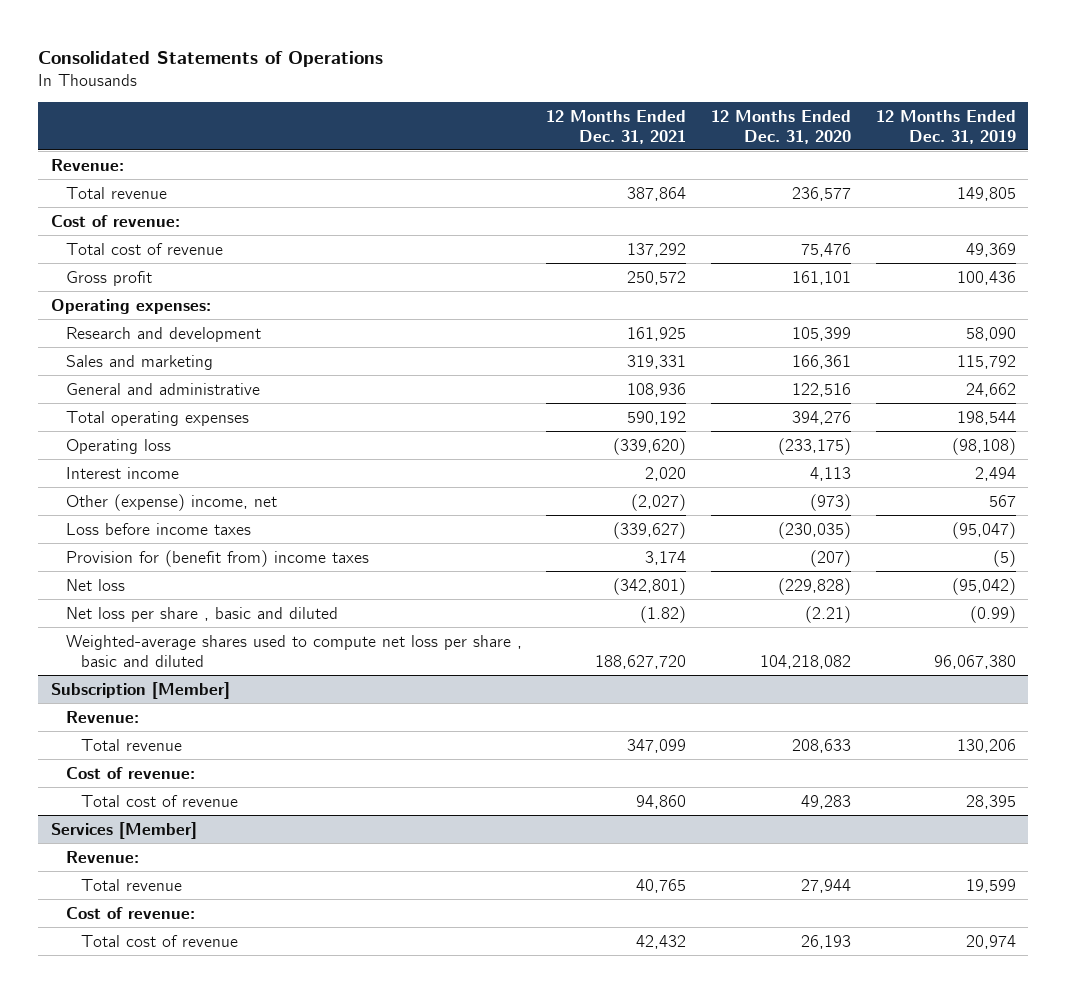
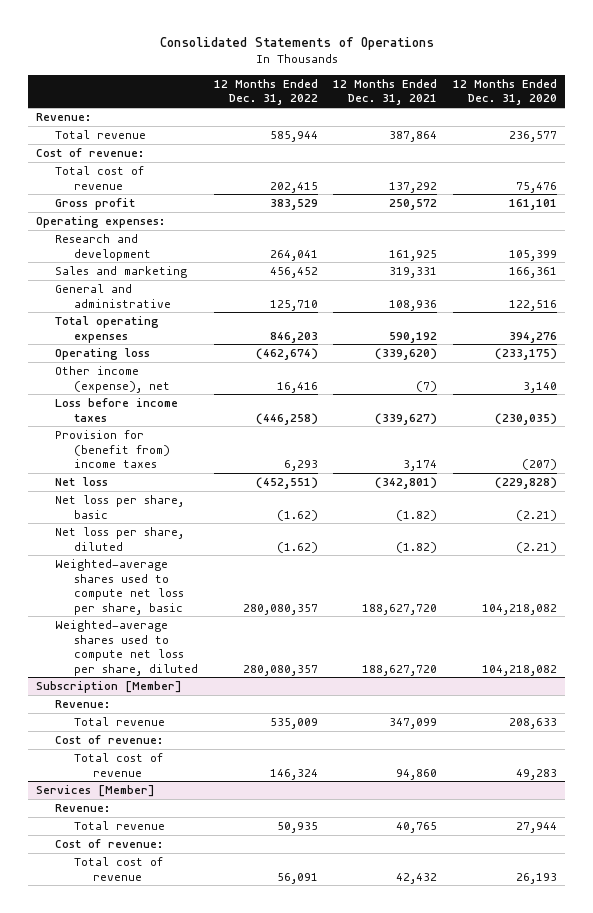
- | 12 Months Ended Dec. 31, 2021 | 12 Months Ended Dec. 31, 2020 | 12 Months Ended Dec. 31, 2019
+ | 12 Months Ended Dec. 31, 2022 | 12 Months Ended Dec. 31, 2021 | 12 Months Ended Dec. 31, 2020
- Interest income | 2,020 | 4,113 | 2,494
- Other (expense) income, net | (2,027) | (973) | 567
+ Other income (expense), net | 16,416 | (7) | 3,140
- Net loss per share , basic and diluted | (1.82) | (2.21) | (0.99)
- Weighted-average shares used to compute net loss per share , basic and diluted | 188,627,720 | 104,218,082 | 96,067,380
+ Net loss per share, basic | (1.62) | (1.82) | (2.21)
+ Net loss per share, diluted | (1.62) | (1.82) | (2.21)
+ Weighted-average shares used to compute net loss per share, basic | 280,080,357 | 188,627,720 | 104,218,082
+ Weighted-average shares used to compute net loss per share, diluted | 280,080,357 | 188,627,720 | 104,218,082

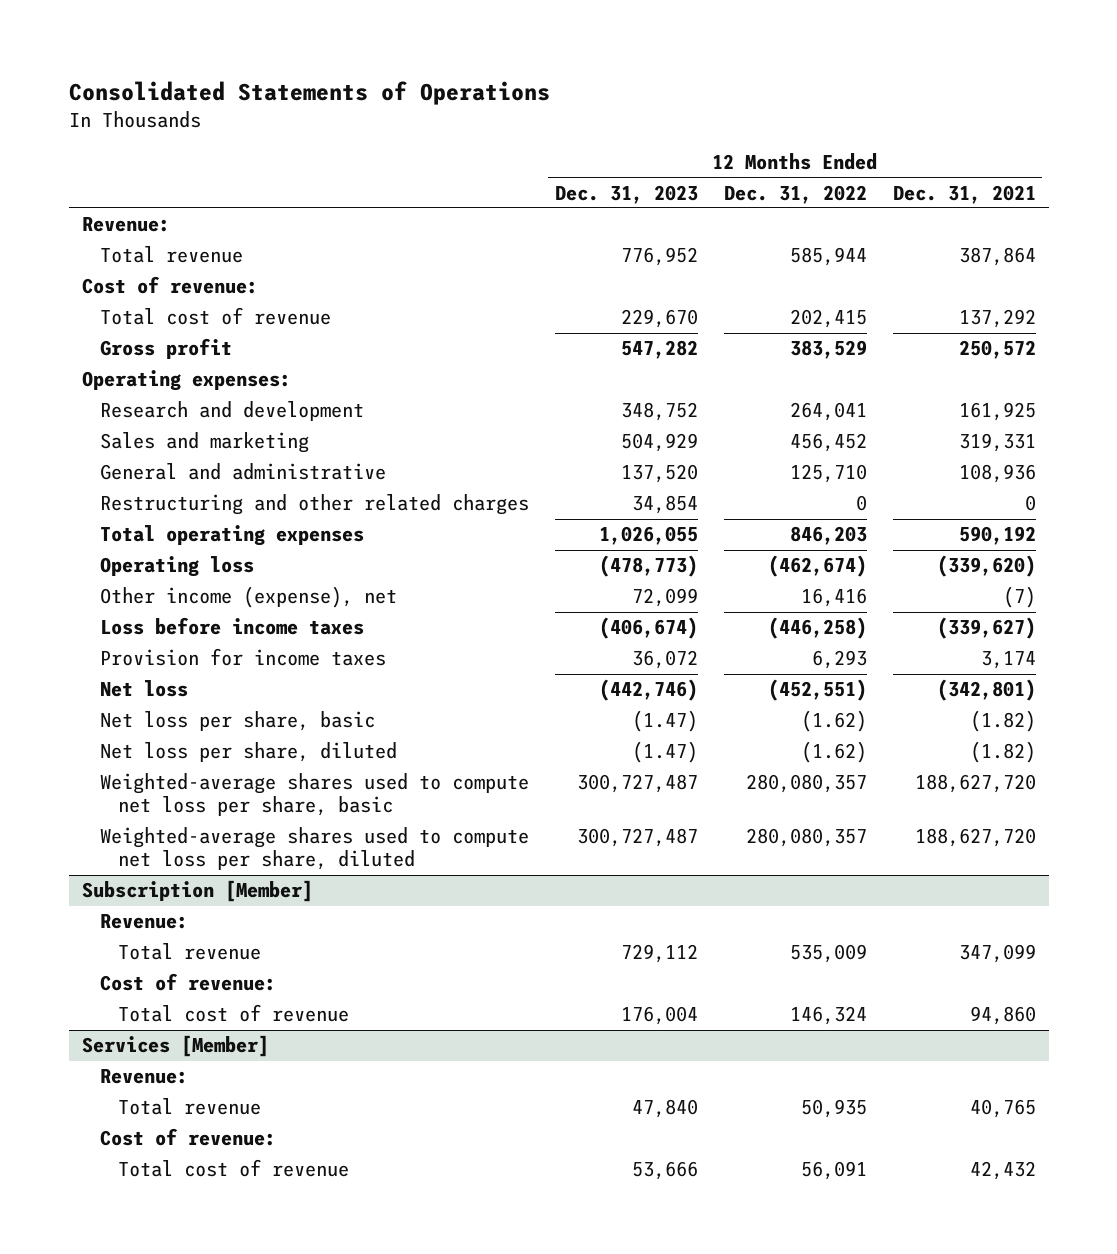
- | 12 Months Ended Dec. 31, 2022 | 12 Months Ended Dec. 31, 2021 | 12 Months Ended Dec. 31, 2020
+ | 12 Months Ended Dec. 31, 2023 | 12 Months Ended Dec. 31, 2022 | 12 Months Ended Dec. 31, 2021
+ Restructuring and other related charges | 34,854 | 0 | 0
- Provision for (benefit from) income taxes | 6,293 | 3,174 | (207)
+ Provision for income taxes | 36,072 | 6,293 | 3,174

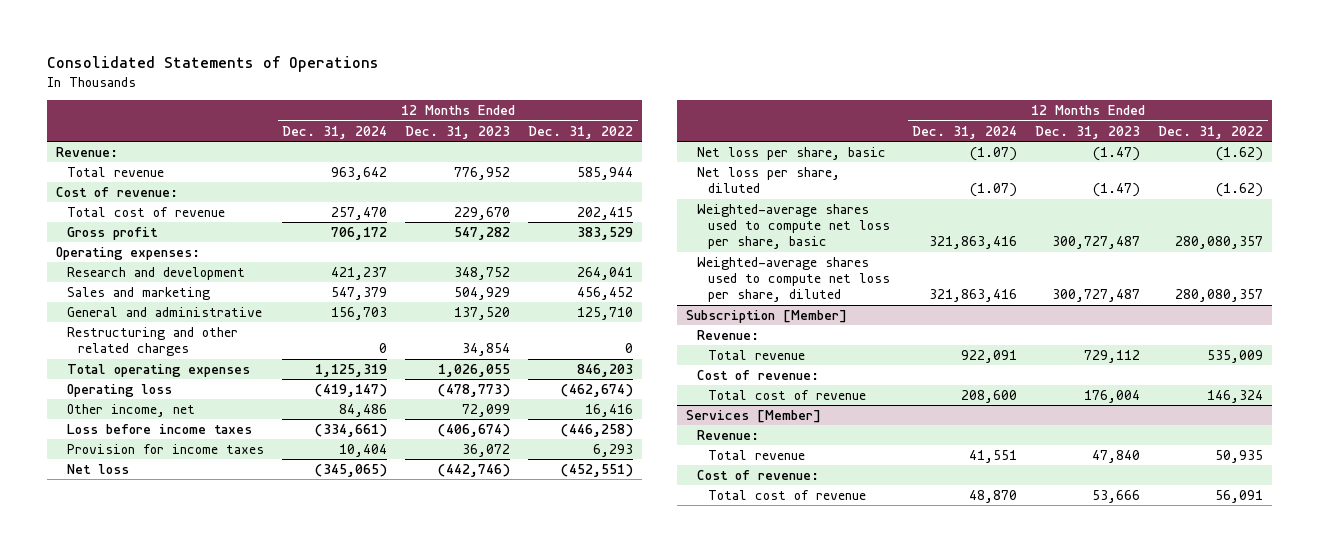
- | 12 Months Ended Dec. 31, 2023 | 12 Months Ended Dec. 31, 2022 | 12 Months Ended Dec. 31, 2021
+ | 12 Months Ended Dec. 31, 2024 | 12 Months Ended Dec. 31, 2023 | 12 Months Ended Dec. 31, 2022
- Other income (expense), net | 72,099 | 16,416 | (7)
+ Other income, net | 84,486 | 72,099 | 16,416

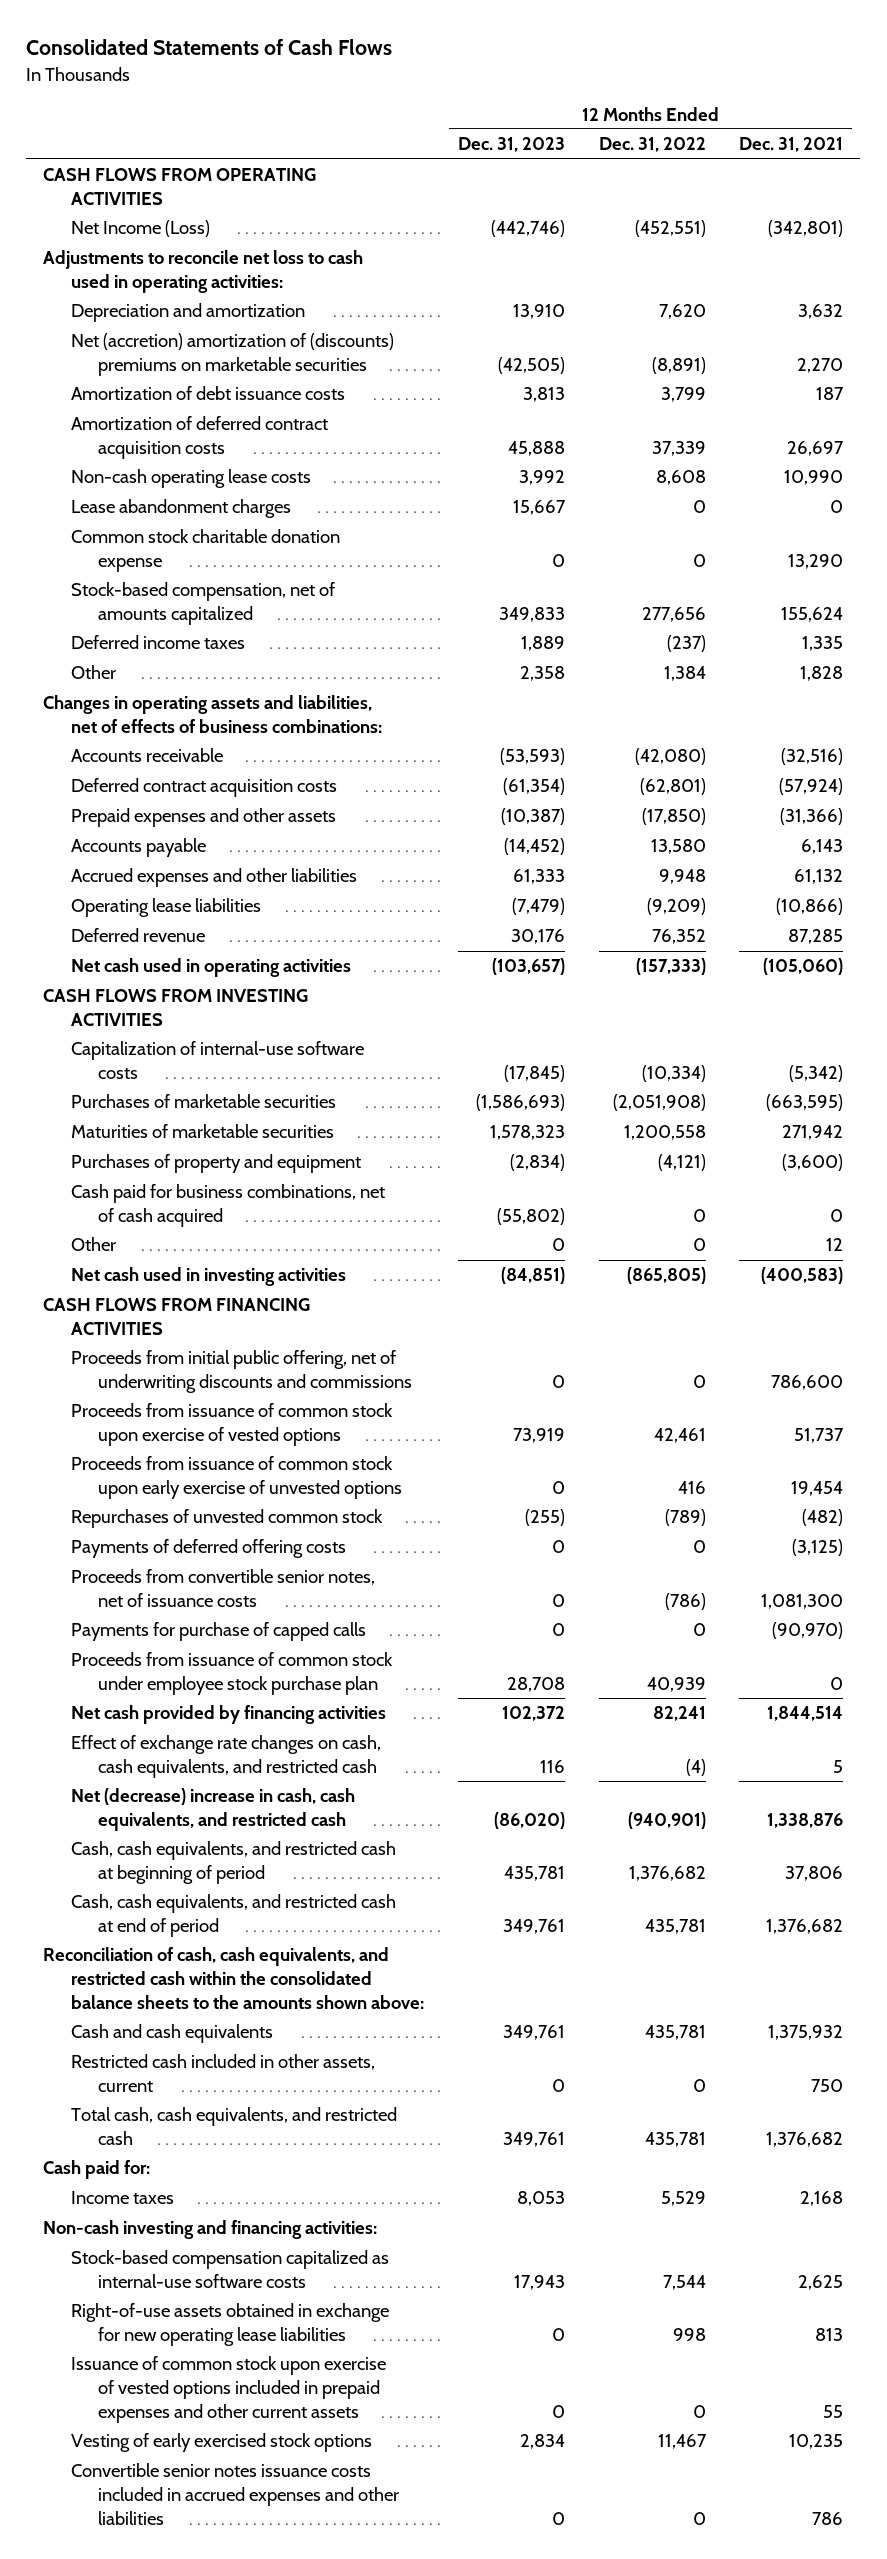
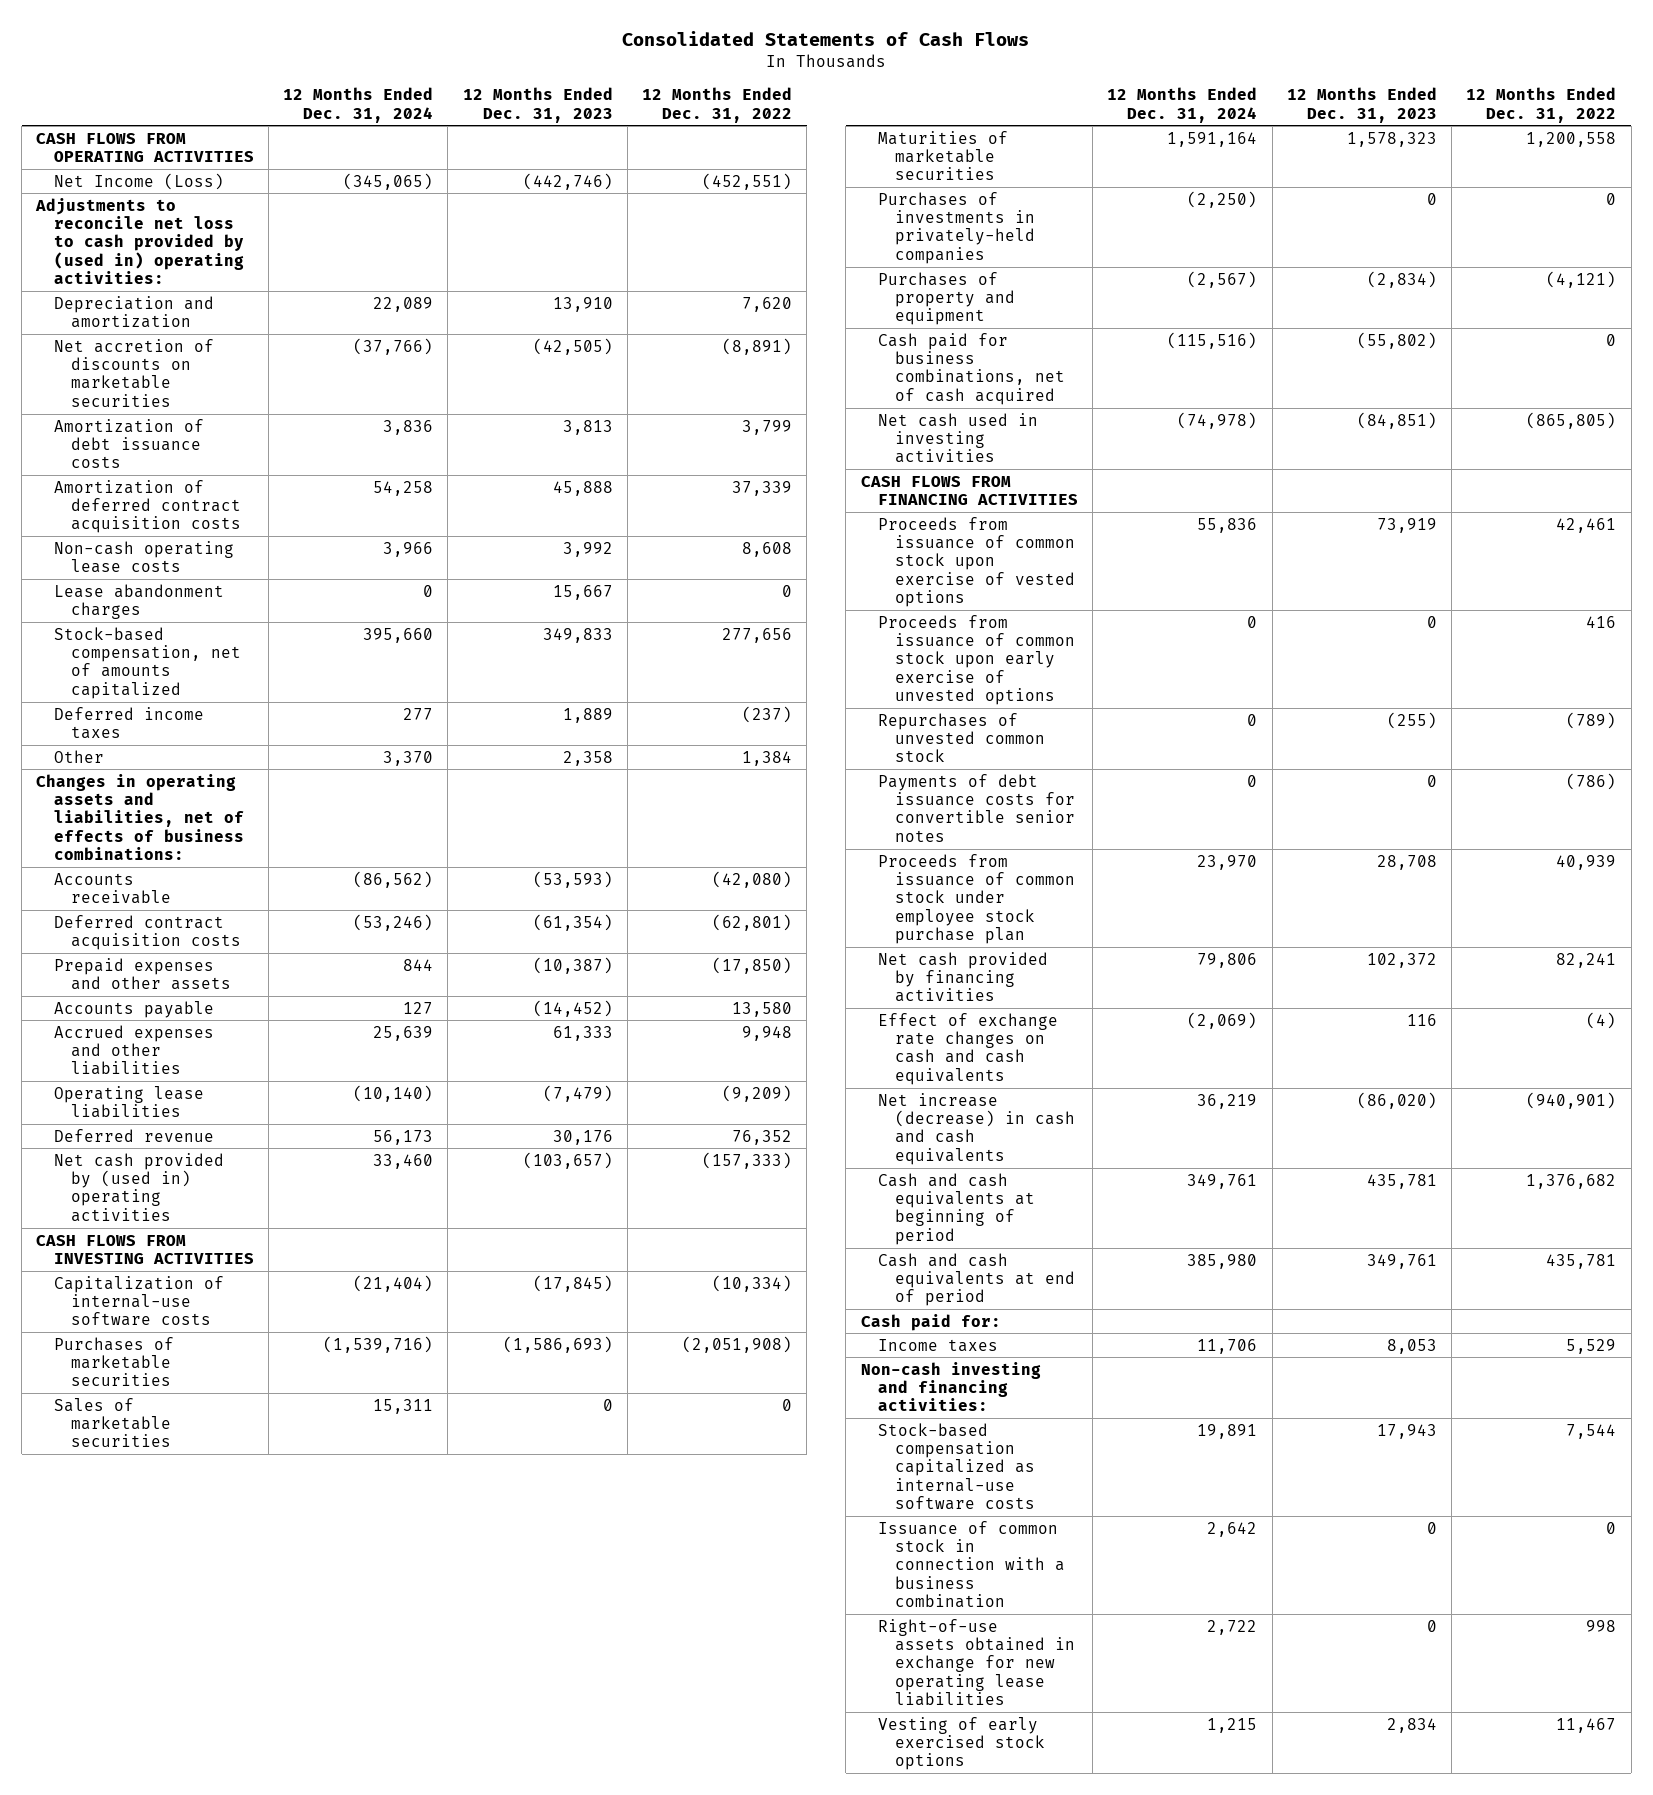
- | 12 Months Ended Dec. 31, 2023 | 12 Months Ended Dec. 31, 2022 | 12 Months Ended Dec. 31, 2021
+ | 12 Months Ended Dec. 31, 2024 | 12 Months Ended Dec. 31, 2023 | 12 Months Ended Dec. 31, 2022
- Adjustments to reconcile net loss to cash used in operating activities:
+ Adjustments to reconcile net loss to cash provided by (used in) operating activities:
- Net (accretion) amortization of (discounts) premiums on marketable securities | (42,505) | (8,891) | 2,270
+ Net accretion of discounts on marketable securities | (37,766) | (42,505) | (8,891)
- Common stock charitable donation expense | 0 | 0 | 13,290
- Net cash used in operating activities | (103,657) | (157,333) | (105,060)
+ Net cash provided by (used in) operating activities | 33,460 | (103,657) | (157,333)
+ Sales of marketable securities | 15,311 | 0 | 0
+ Purchases of investments in privately-held companies | (2,250) | 0 | 0
- Other | 0 | 0 | 12
- Proceeds from initial public offering, net of underwriting discounts and commissions | 0 | 0 | 786,600
- Payments of deferred offering costs | 0 | 0 | (3,125)
- Proceeds from convertible senior notes, net of issuance costs | 0 | (786) | 1,081,300
- Payments for purchase of capped calls | 0 | 0 | (90,970)
+ Payments of debt issuance costs for convertible senior notes | 0 | 0 | (786)
- Effect of exchange rate changes on cash, cash equivalents, and restricted cash | 116 | (4) | 5
- Net (decrease) increase in cash, cash equivalents, and restricted cash | (86,020) | (940,901) | 1,338,876
- Cash, cash equivalents, and restricted cash at beginning of period | 435,781 | 1,376,682 | 37,806
- Cash, cash equivalents, and restricted cash at end of period | 349,761 | 435,781 | 1,376,682
- Reconciliation of cash, cash equivalents, and restricted cash within the consolidated balance sheets to the amounts shown above:
- Cash and cash equivalents | 349,761 | 435,781 | 1,375,932
- Restricted cash included in other assets, current | 0 | 0 | 750
- Total cash, cash equivalents, and restricted cash | 349,761 | 435,781 | 1,376,682
+ Effect of exchange rate changes on cash and cash equivalents | (2,069) | 116 | (4)
+ Net increase (decrease) in cash and cash equivalents | 36,219 | (86,020) | (940,901)
+ Cash and cash equivalents at beginning of period | 349,761 | 435,781 | 1,376,682
+ Cash and cash equivalents at end of period | 385,980 | 349,761 | 435,781
+ Issuance of common stock in connection with a business combination | 2,642 | 0 | 0
- Issuance of common stock upon exercise of vested options included in prepaid expenses and other current assets | 0 | 0 | 55
- Convertible senior notes issuance costs included in accrued expenses and other liabilities | 0 | 0 | 786

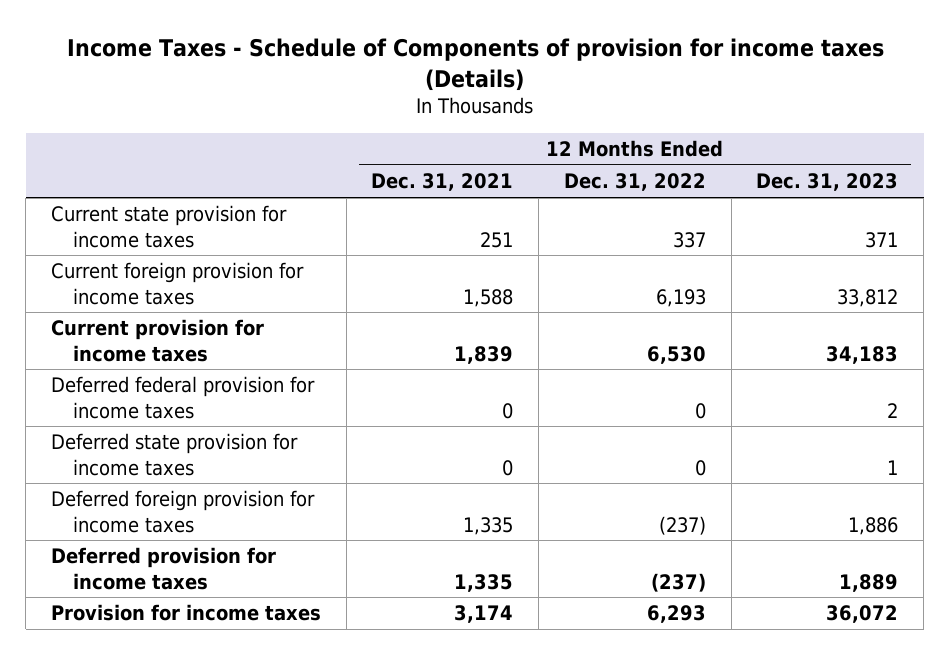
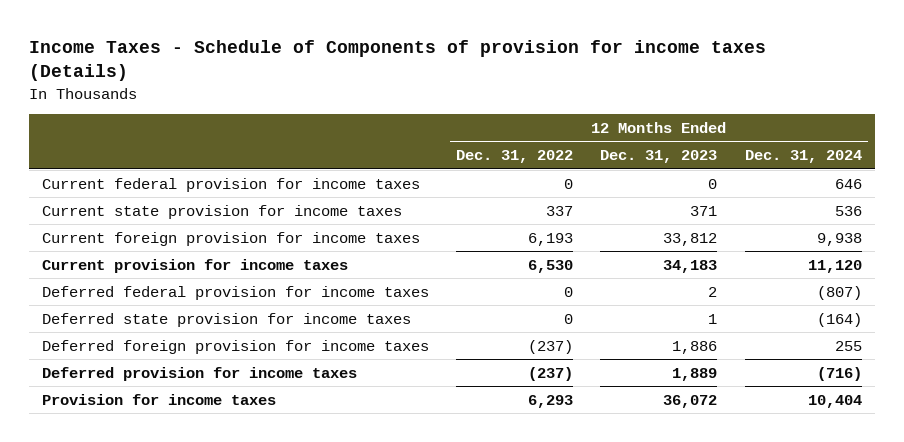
- | 12 Months Ended Dec. 31, 2021 | 12 Months Ended Dec. 31, 2022 | 12 Months Ended Dec. 31, 2023
+ | 12 Months Ended Dec. 31, 2022 | 12 Months Ended Dec. 31, 2023 | 12 Months Ended Dec. 31, 2024
+ Current federal provision for income taxes | 0 | 0 | 646

